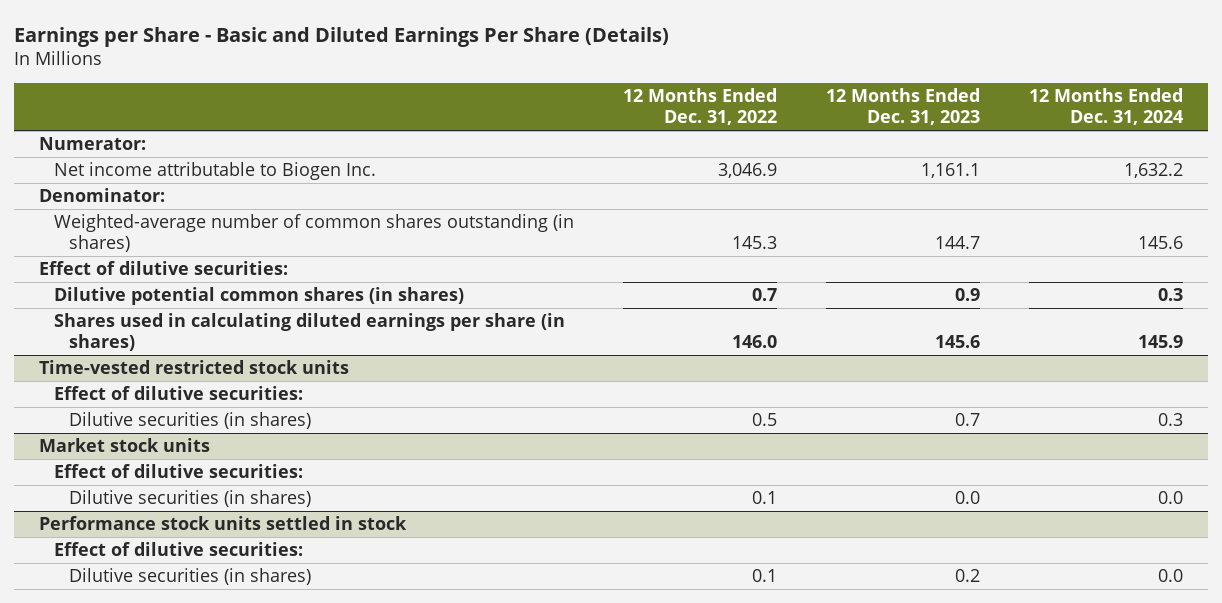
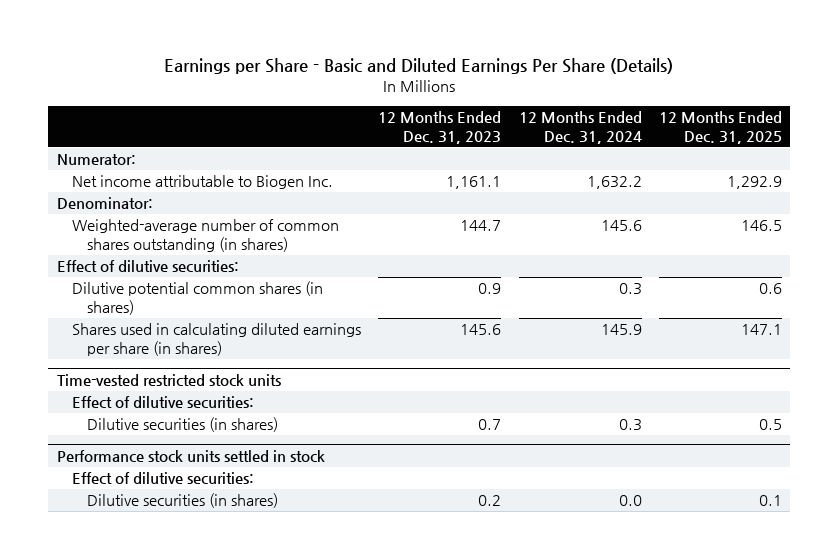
- | 12 Months Ended Dec. 31, 2022 | 12 Months Ended Dec. 31, 2023 | 12 Months Ended Dec. 31, 2024
+ | 12 Months Ended Dec. 31, 2023 | 12 Months Ended Dec. 31, 2024 | 12 Months Ended Dec. 31, 2025
- Market stock units
- Effect of dilutive securities:
- Dilutive securities (in shares) | 0.1 | 0.0 | 0.0

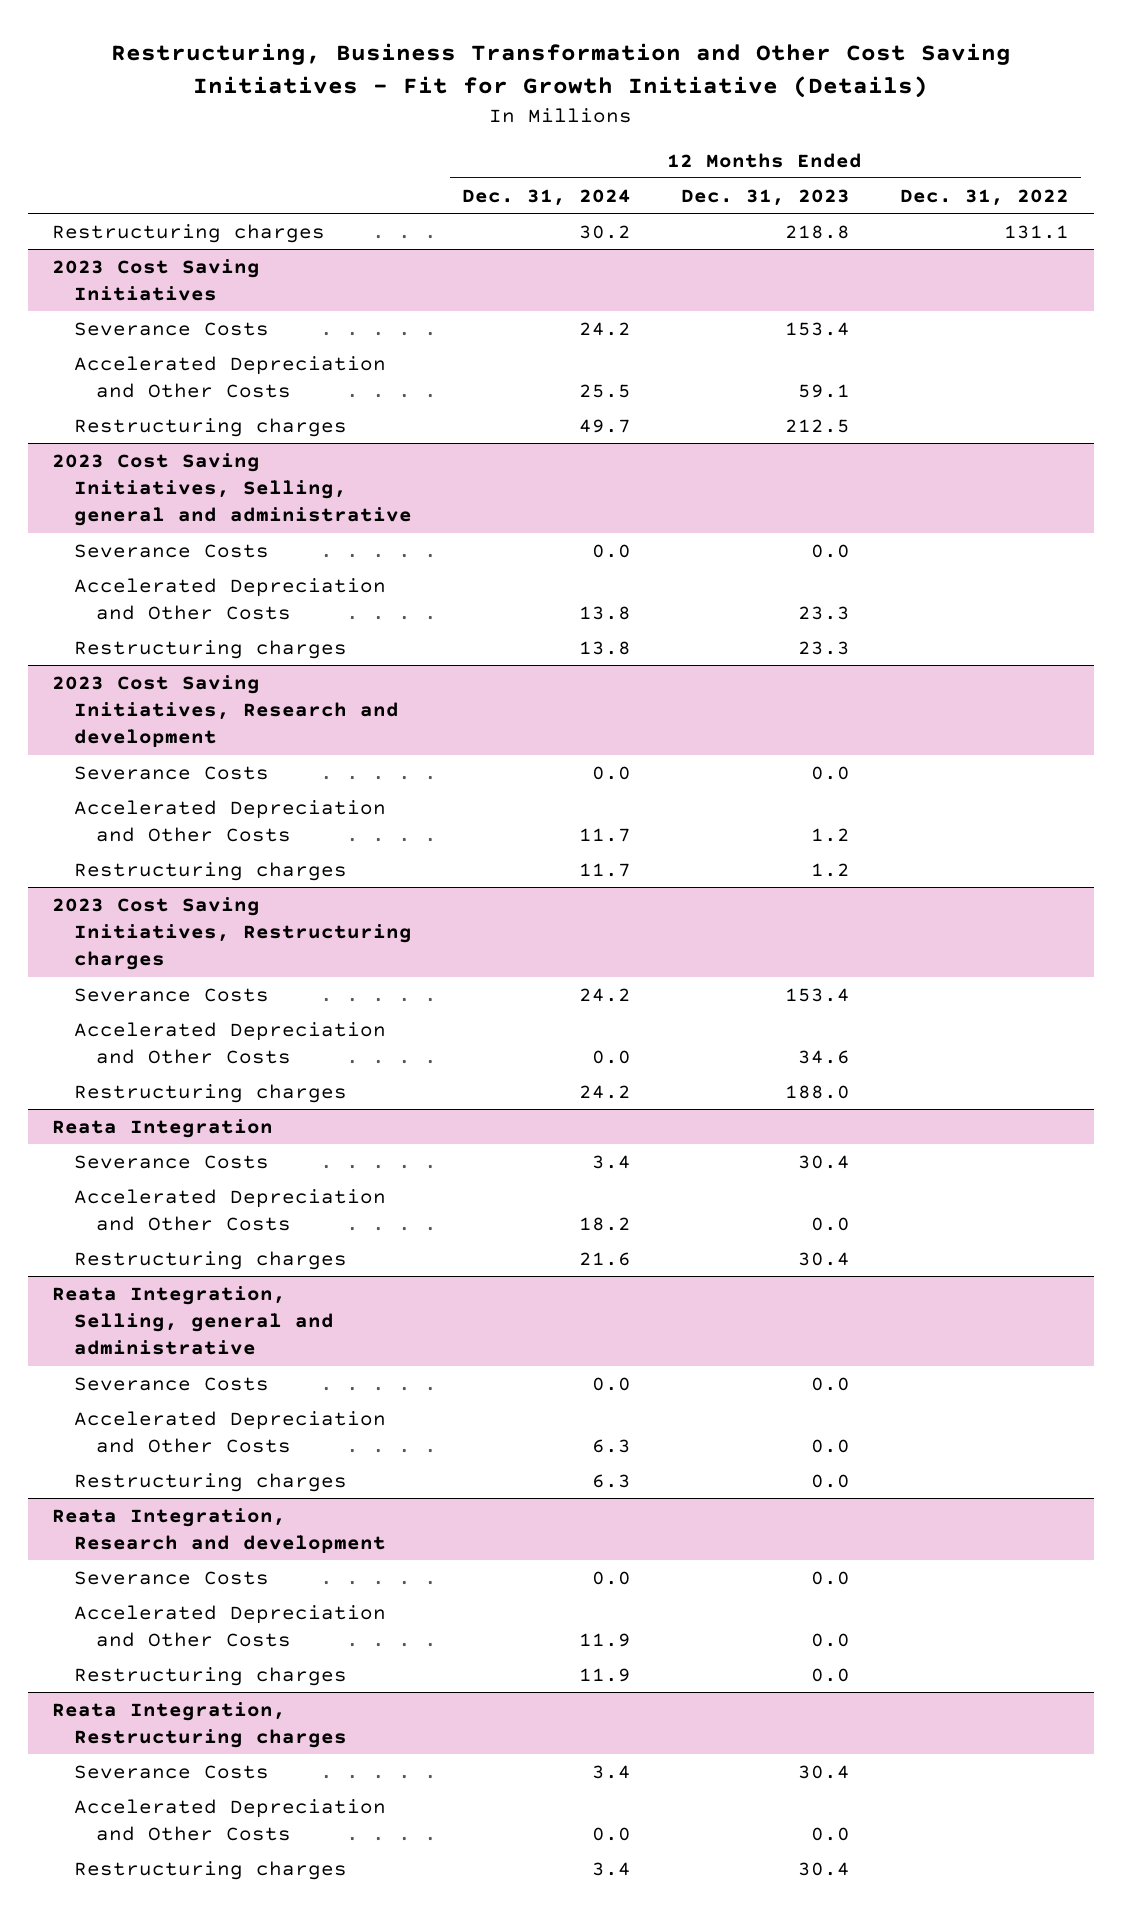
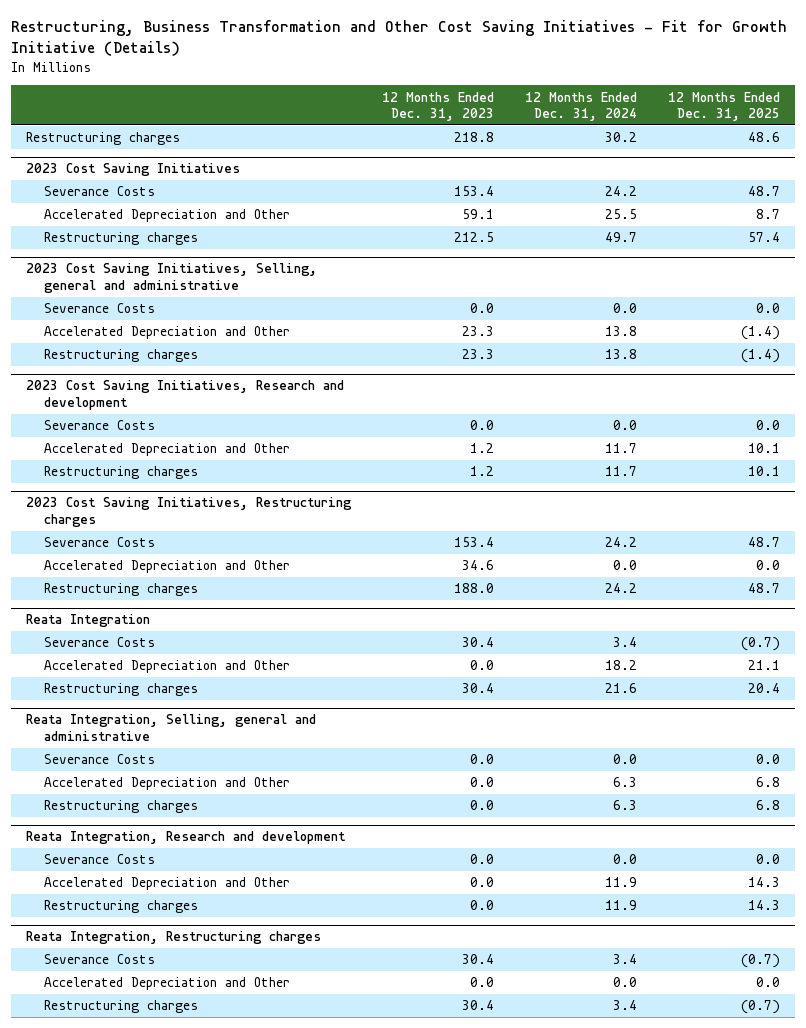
- | 12 Months Ended Dec. 31, 2024 | 12 Months Ended Dec. 31, 2023 | 12 Months Ended Dec. 31, 2022
+ | 12 Months Ended Dec. 31, 2023 | 12 Months Ended Dec. 31, 2024 | 12 Months Ended Dec. 31, 2025
@ 2023 Cost Saving Initiatives
- Accelerated Depreciation and Other Costs | 25.5 | 59.1 |
+ Accelerated Depreciation and Other | 59.1 | 25.5 | 8.7
@ 2023 Cost Saving Initiatives, Selling, general and administrative
- Accelerated Depreciation and Other Costs | 13.8 | 23.3 |
+ Accelerated Depreciation and Other | 23.3 | 13.8 | (1.4)
@ 2023 Cost Saving Initiatives, Research and development
- Accelerated Depreciation and Other Costs | 11.7 | 1.2 |
+ Accelerated Depreciation and Other | 1.2 | 11.7 | 10.1
@ 2023 Cost Saving Initiatives, Restructuring charges
- Accelerated Depreciation and Other Costs | 0.0 | 34.6 |
+ Accelerated Depreciation and Other | 34.6 | 0.0 | 0.0
@ Reata Integration
- Accelerated Depreciation and Other Costs | 18.2 | 0.0 |
+ Accelerated Depreciation and Other | 0.0 | 18.2 | 21.1
@ Reata Integration, Selling, general and administrative
- Accelerated Depreciation and Other Costs | 6.3 | 0.0 |
+ Accelerated Depreciation and Other | 0.0 | 6.3 | 6.8
@ Reata Integration, Research and development
- Accelerated Depreciation and Other Costs | 11.9 | 0.0 |
+ Accelerated Depreciation and Other | 0.0 | 11.9 | 14.3
@ Reata Integration, Restructuring charges
- Accelerated Depreciation and Other Costs | 0.0 | 0.0 |
+ Accelerated Depreciation and Other | 0.0 | 0.0 | 0.0

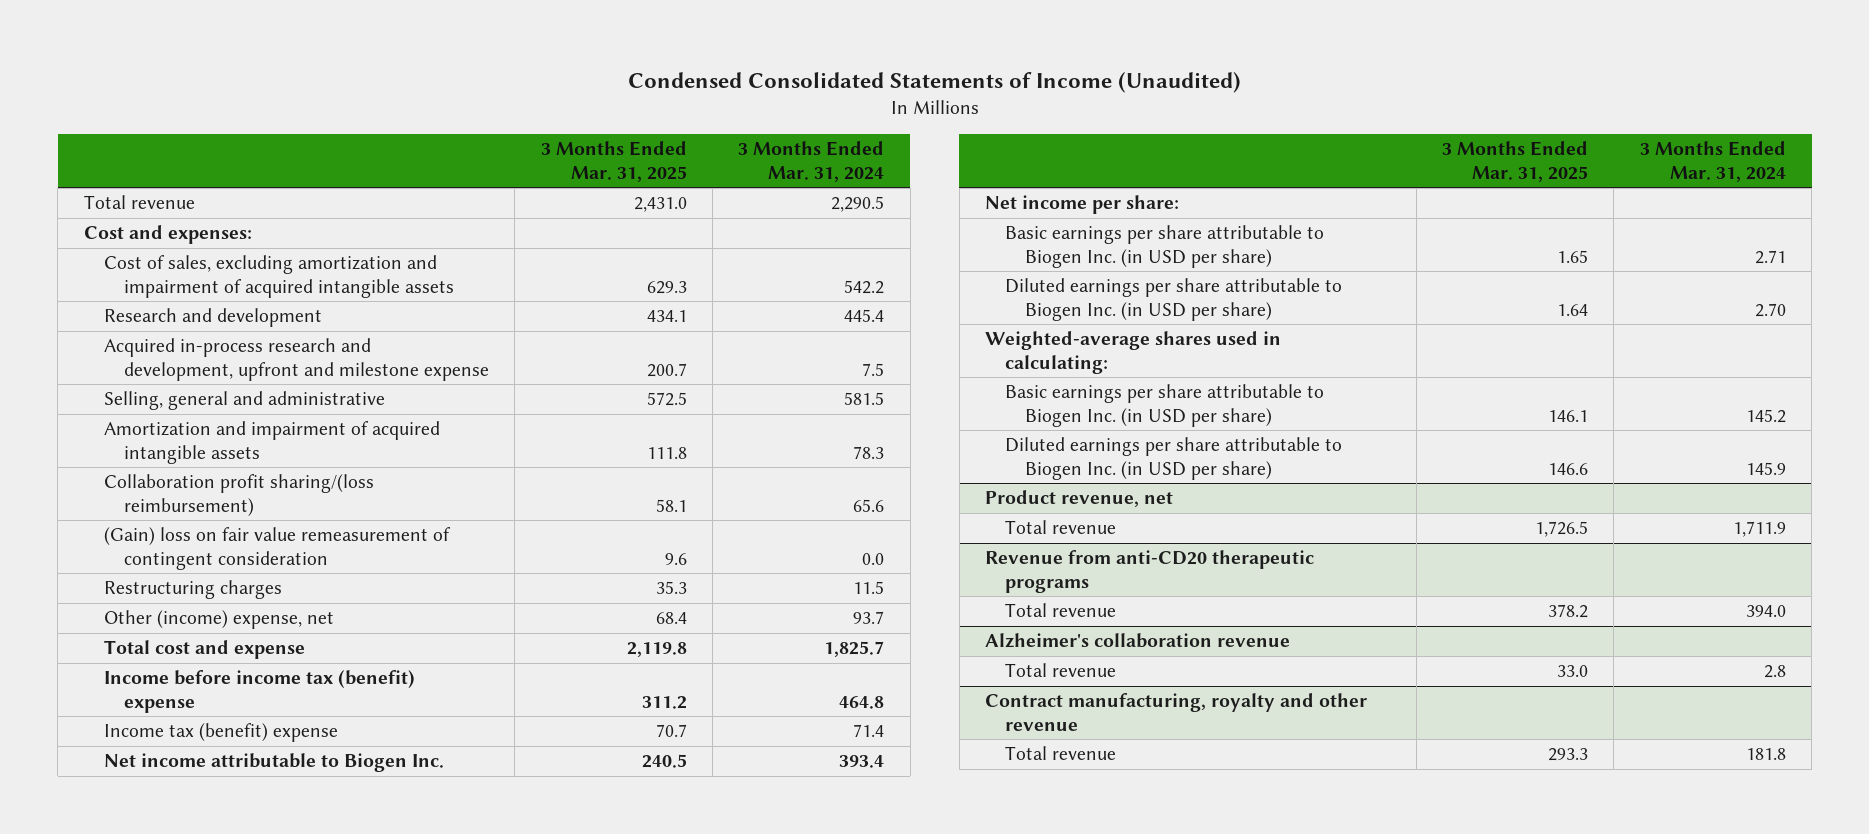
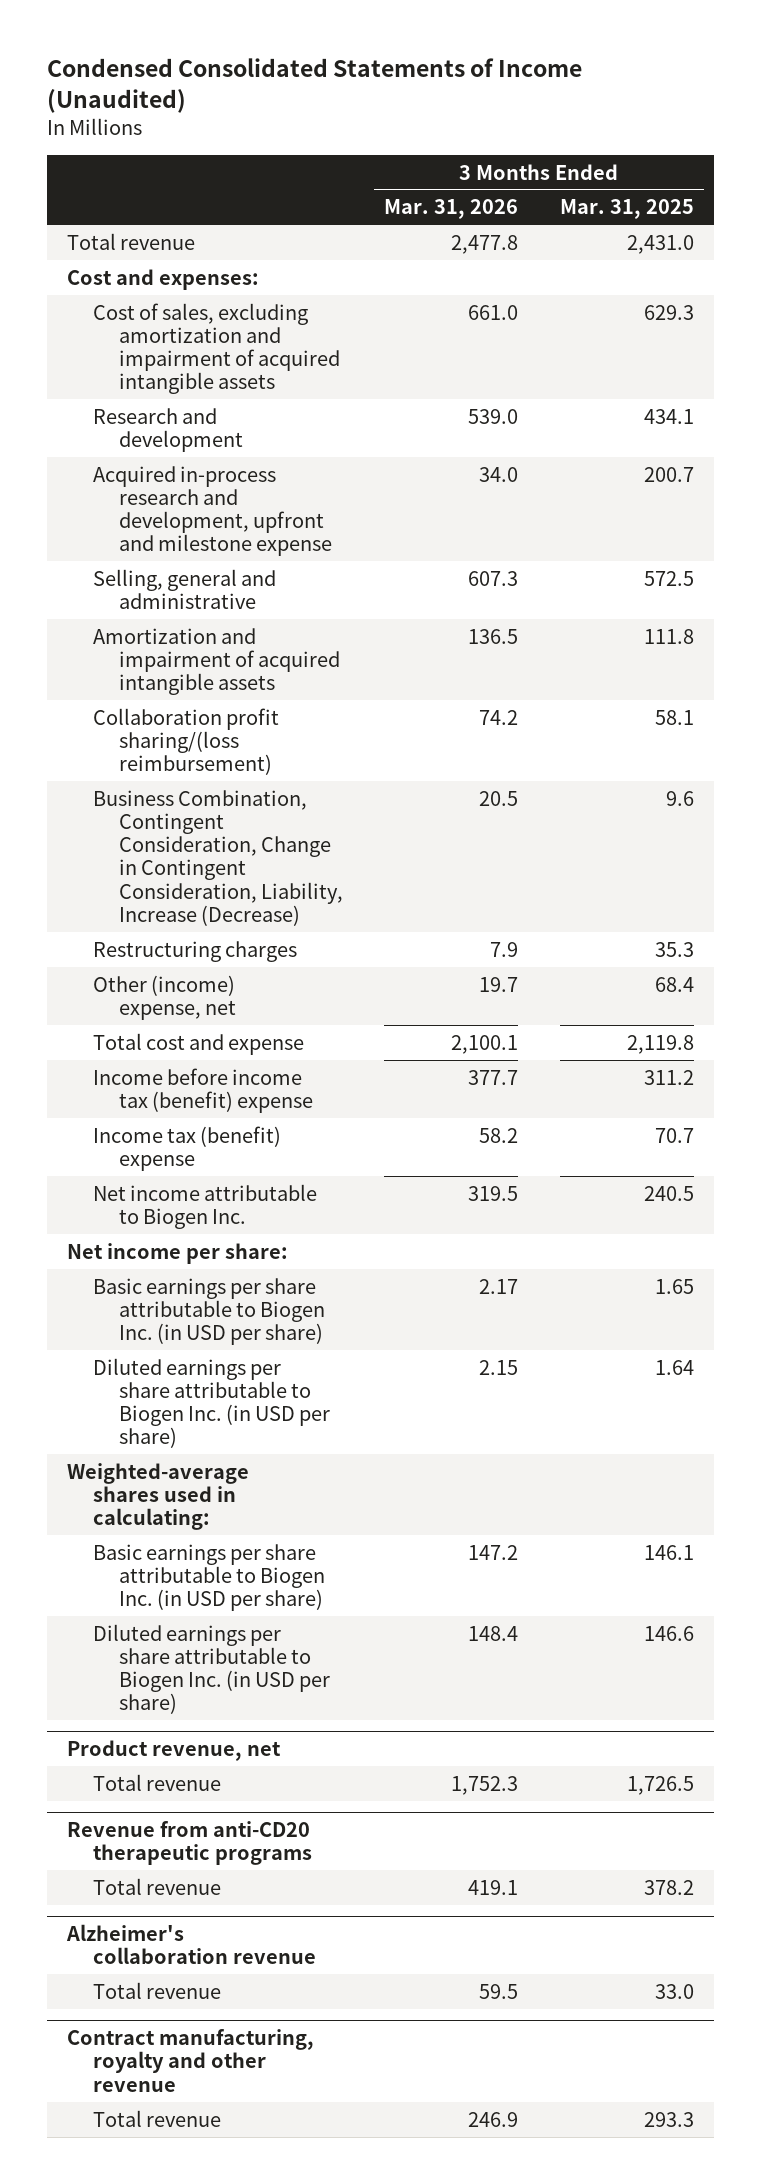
- | 3 Months Ended Mar. 31, 2025 | 3 Months Ended Mar. 31, 2024
+ | 3 Months Ended Mar. 31, 2026 | 3 Months Ended Mar. 31, 2025
- (Gain) loss on fair value remeasurement of contingent consideration | 9.6 | 0.0
+ Business Combination, Contingent Consideration, Change in Contingent Consideration, Liability, Increase (Decrease) | 20.5 | 9.6

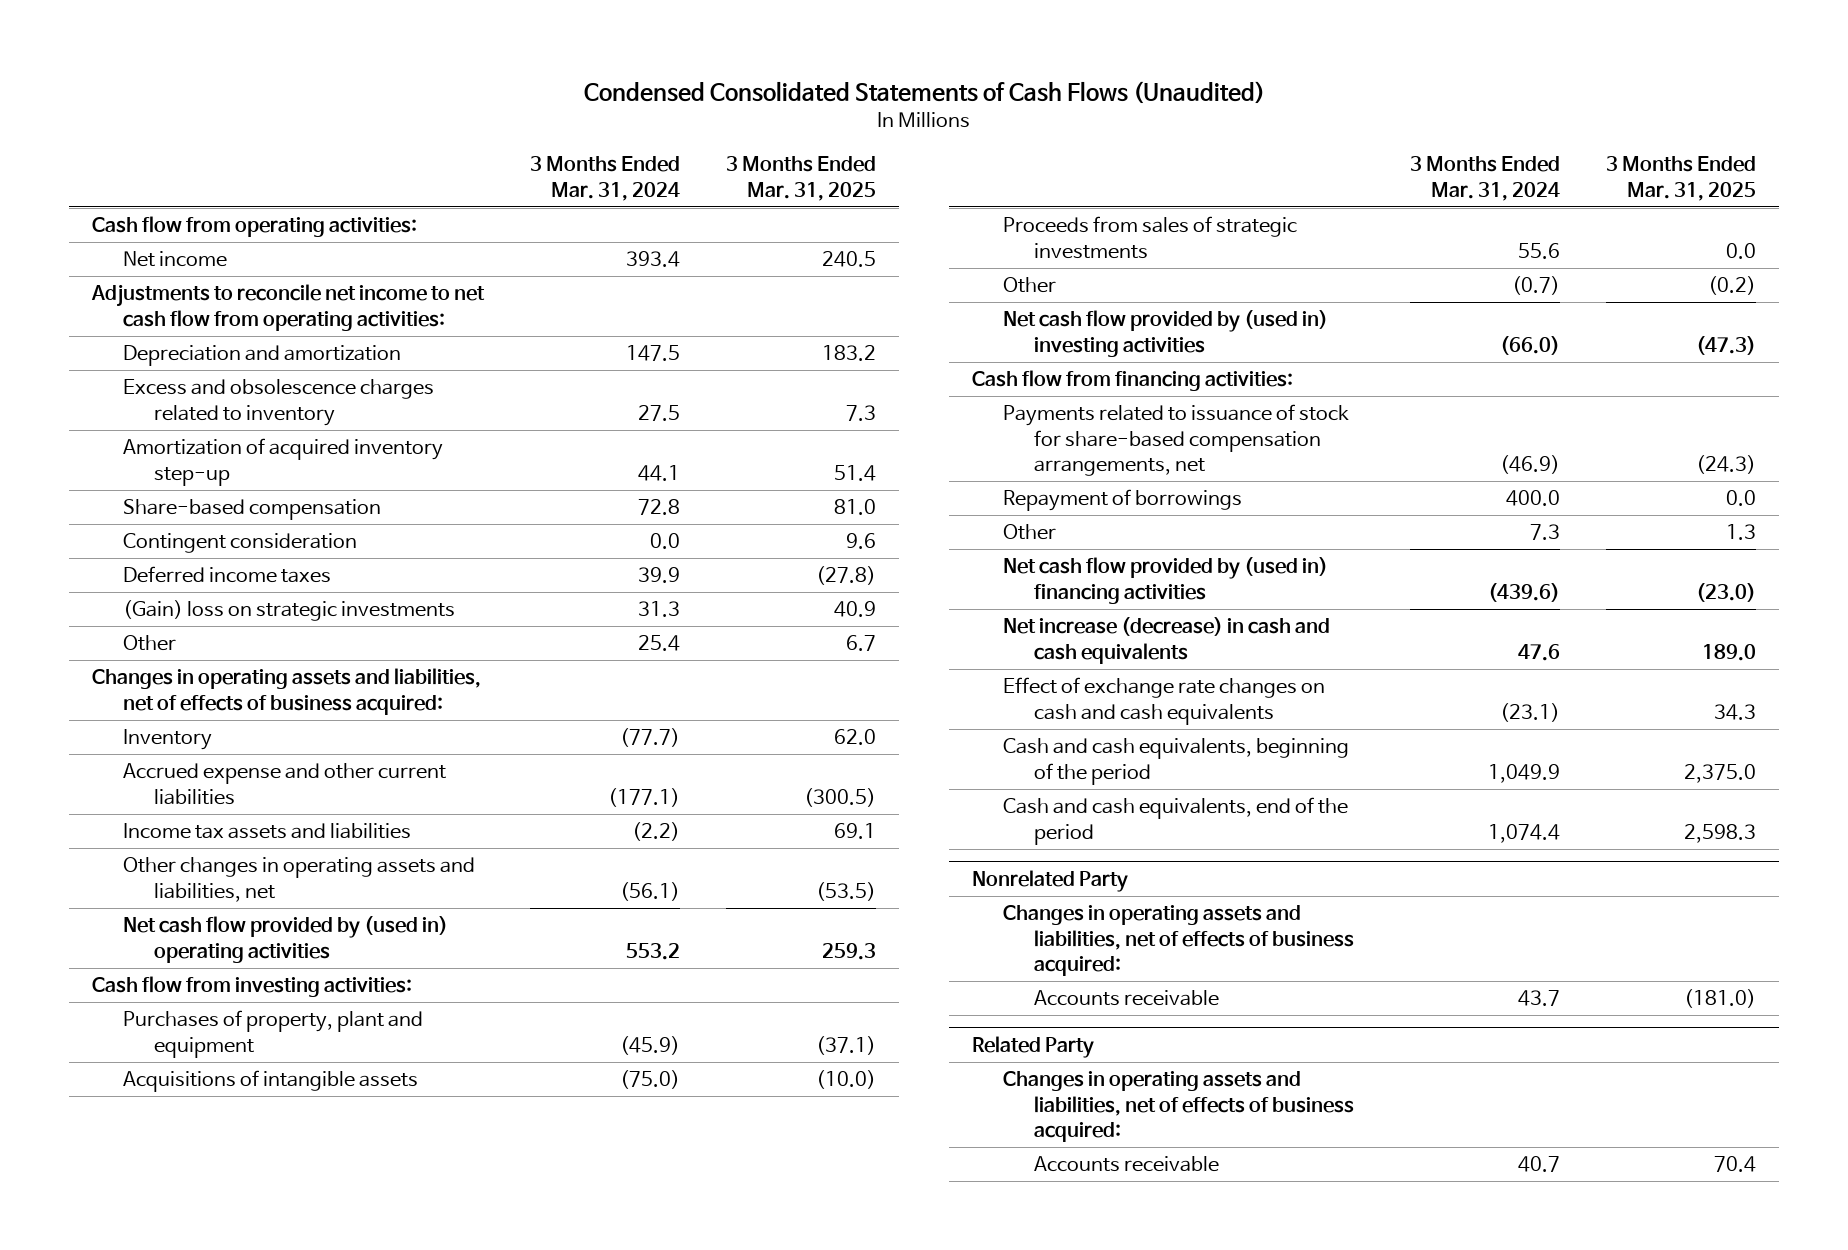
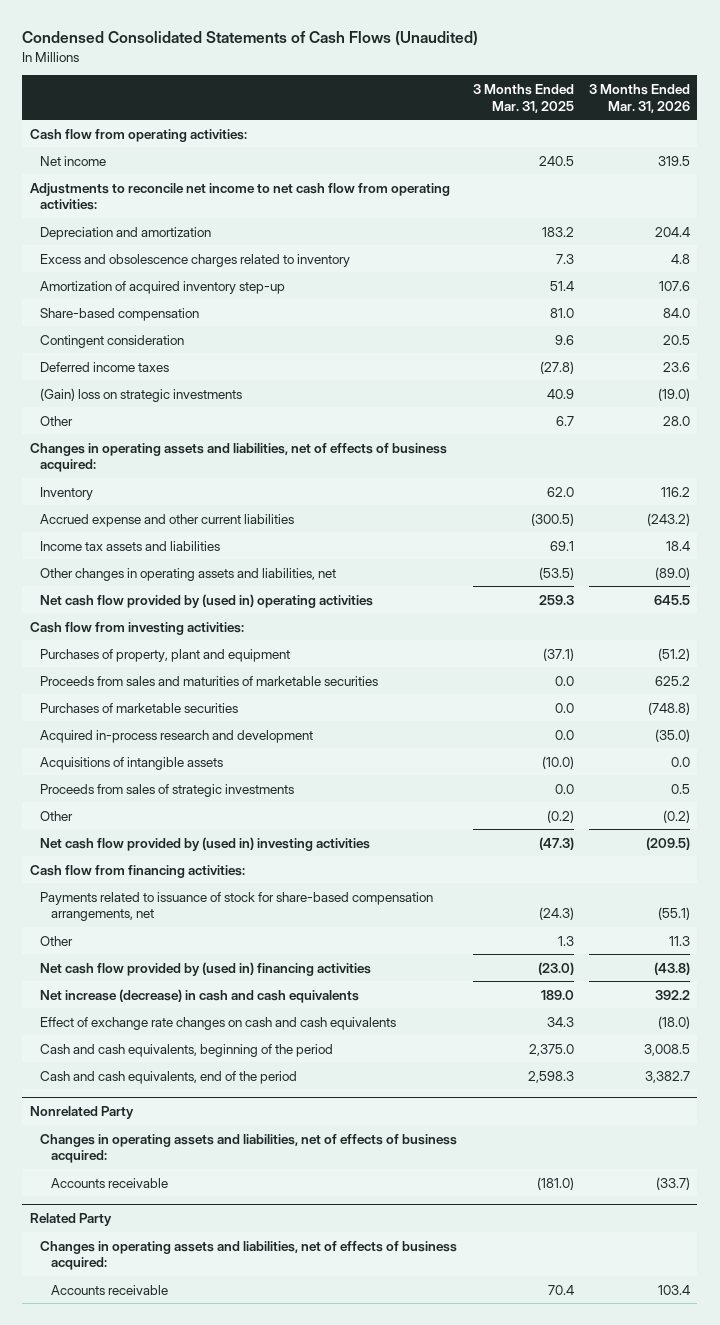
- | 3 Months Ended Mar. 31, 2024 | 3 Months Ended Mar. 31, 2025
+ | 3 Months Ended Mar. 31, 2025 | 3 Months Ended Mar. 31, 2026
+ Proceeds from sales and maturities of marketable securities | 0.0 | 625.2
+ Purchases of marketable securities | 0.0 | (748.8)
+ Acquired in-process research and development | 0.0 | (35.0)
- Repayment of borrowings | 400.0 | 0.0

